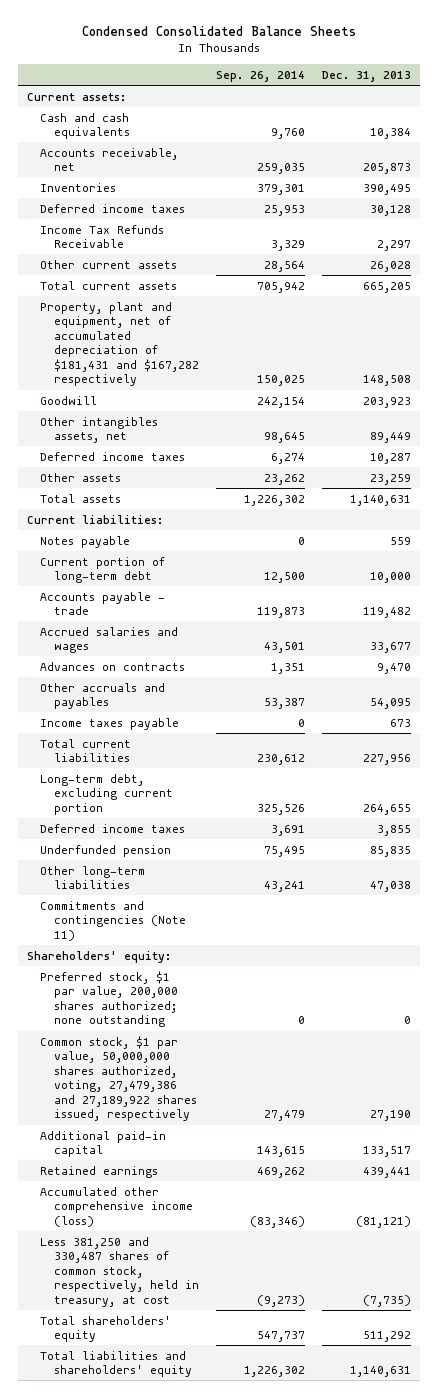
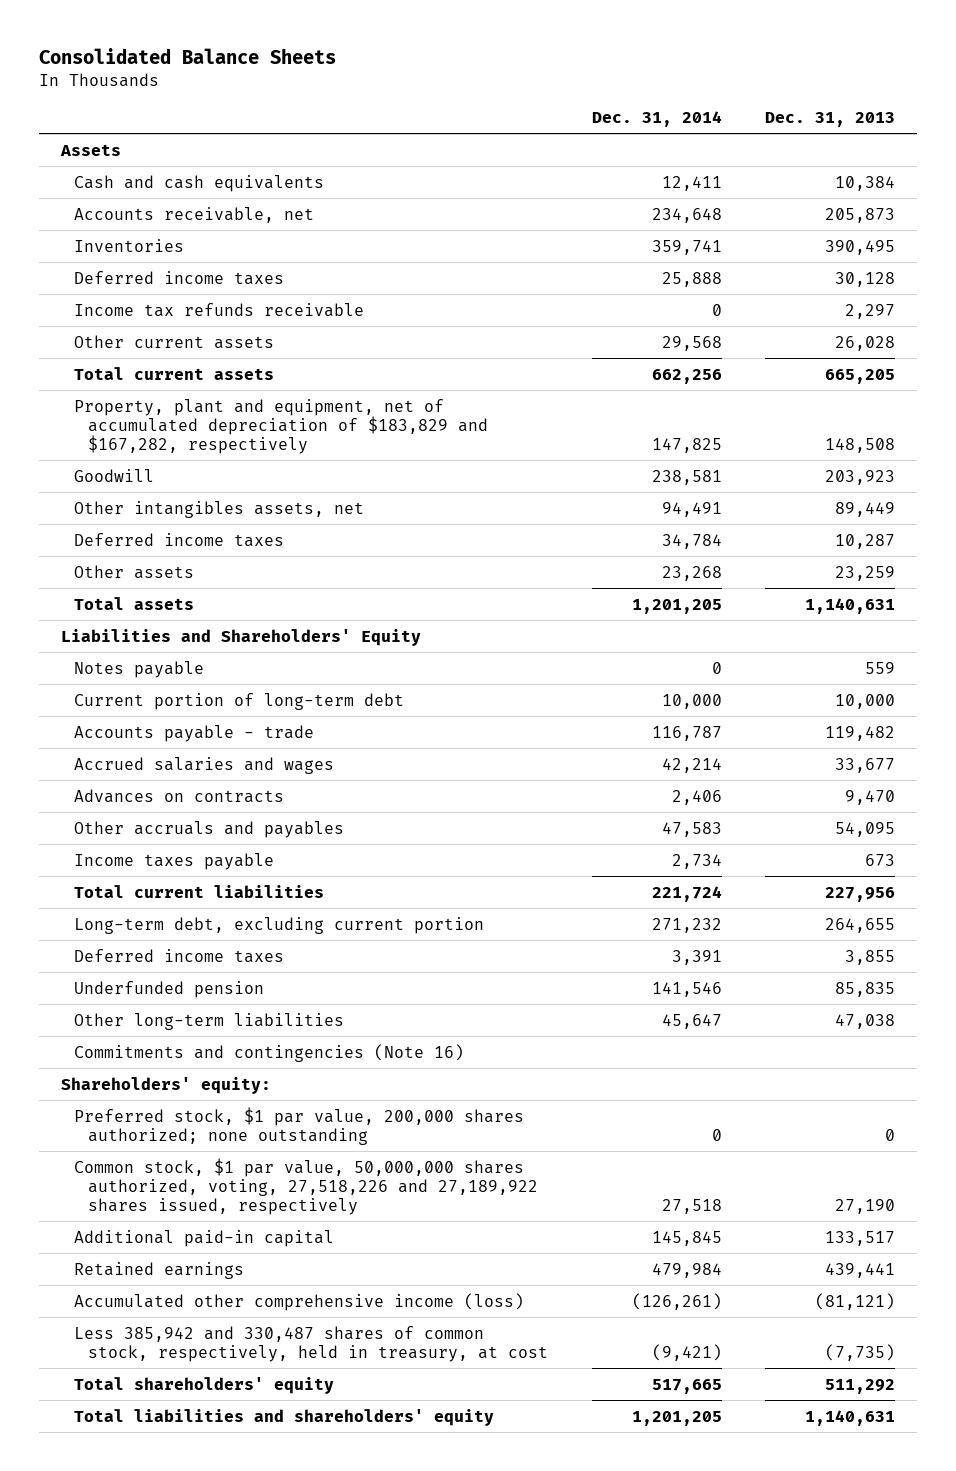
- Condensed Consolidated Balance Sheets
+ Consolidated Balance Sheets
- | Sep. 26, 2014 | Dec. 31, 2013
+ | Dec. 31, 2014 | Dec. 31, 2013
- Current assets:
+ Assets
- Income Tax Refunds Receivable | 3,329 | 2,297
+ Income tax refunds receivable | 0 | 2,297
- Property, plant and equipment, net of accumulated depreciation of $181,431 and $167,282 respectively | 150,025 | 148,508
+ Property, plant and equipment, net of accumulated depreciation of $183,829 and $167,282, respectively | 147,825 | 148,508
- Current liabilities:
+ Liabilities and Shareholders' Equity
- Commitments and contingencies (Note 11)
+ Commitments and contingencies (Note 16)
- Common stock, $1 par value, 50,000,000 shares authorized, voting, 27,479,386 and 27,189,922 shares issued, respectively | 27,479 | 27,190
+ Common stock, $1 par value, 50,000,000 shares authorized, voting, 27,518,226 and 27,189,922 shares issued, respectively | 27,518 | 27,190
- Less 381,250 and 330,487 shares of common stock, respectively, held in treasury, at cost | (9,273) | (7,735)
+ Less 385,942 and 330,487 shares of common stock, respectively, held in treasury, at cost | (9,421) | (7,735)

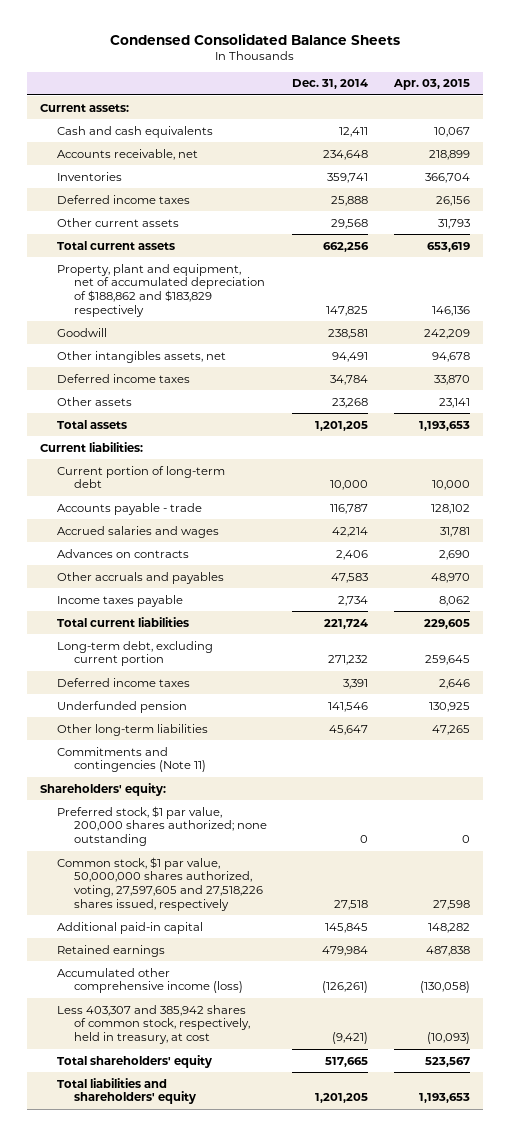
- Consolidated Balance Sheets
+ Condensed Consolidated Balance Sheets
- | Dec. 31, 2014 | Dec. 31, 2013
+ | Dec. 31, 2014 | Apr. 03, 2015
- Assets
+ Current assets:
- Income tax refunds receivable | 0 | 2,297
- Property, plant and equipment, net of accumulated depreciation of $183,829 and $167,282, respectively | 147,825 | 148,508
+ Property, plant and equipment, net of accumulated depreciation of $188,862 and $183,829 respectively | 147,825 | 146,136
- Liabilities and Shareholders' Equity
- Notes payable | 0 | 559
+ Current liabilities:
- Commitments and contingencies (Note 16)
+ Commitments and contingencies (Note 11)
- Common stock, $1 par value, 50,000,000 shares authorized, voting, 27,518,226 and 27,189,922 shares issued, respectively | 27,518 | 27,190
+ Common stock, $1 par value, 50,000,000 shares authorized, voting, 27,597,605 and 27,518,226 shares issued, respectively | 27,518 | 27,598
- Less 385,942 and 330,487 shares of common stock, respectively, held in treasury, at cost | (9,421) | (7,735)
+ Less 403,307 and 385,942 shares of common stock, respectively, held in treasury, at cost | (9,421) | (10,093)

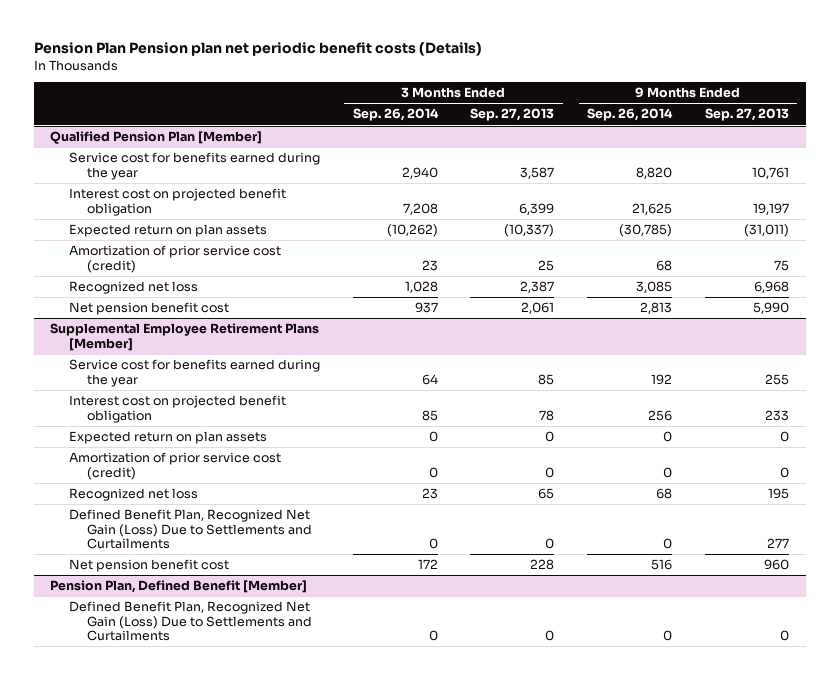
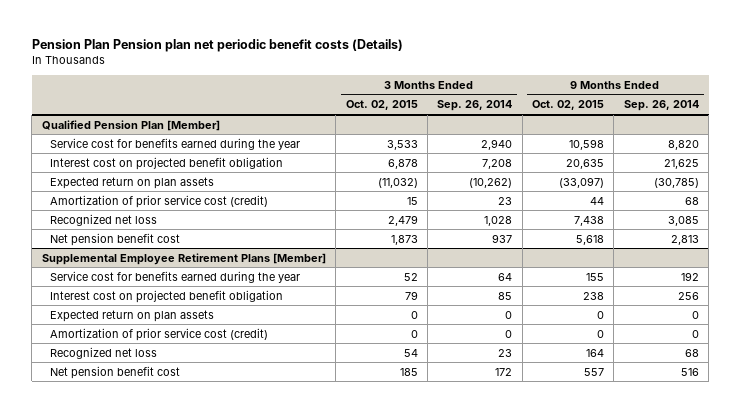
- | 3 Months Ended Sep. 26, 2014 | 3 Months Ended Sep. 27, 2013 | 9 Months Ended Sep. 26, 2014 | 9 Months Ended Sep. 27, 2013
+ | 3 Months Ended Oct. 02, 2015 | 3 Months Ended Sep. 26, 2014 | 9 Months Ended Oct. 02, 2015 | 9 Months Ended Sep. 26, 2014
@ Supplemental Employee Retirement Plans [Member]
- Defined Benefit Plan, Recognized Net Gain (Loss) Due to Settlements and Curtailments | 0 | 0 | 0 | 277
- Pension Plan, Defined Benefit [Member]
- Defined Benefit Plan, Recognized Net Gain (Loss) Due to Settlements and Curtailments | 0 | 0 | 0 | 0

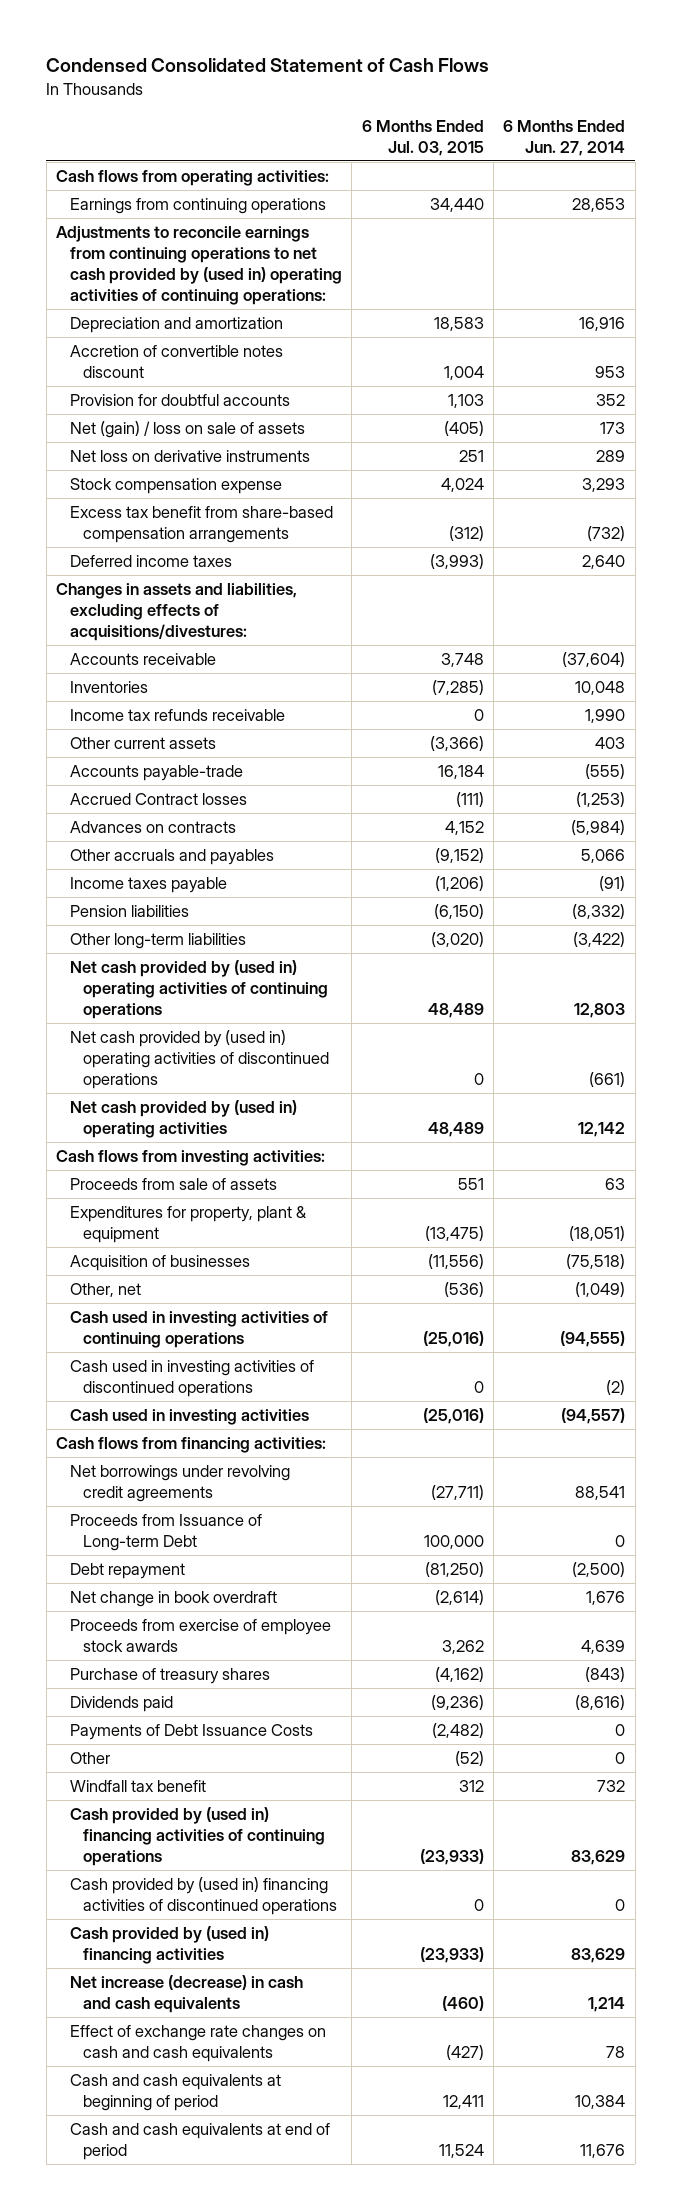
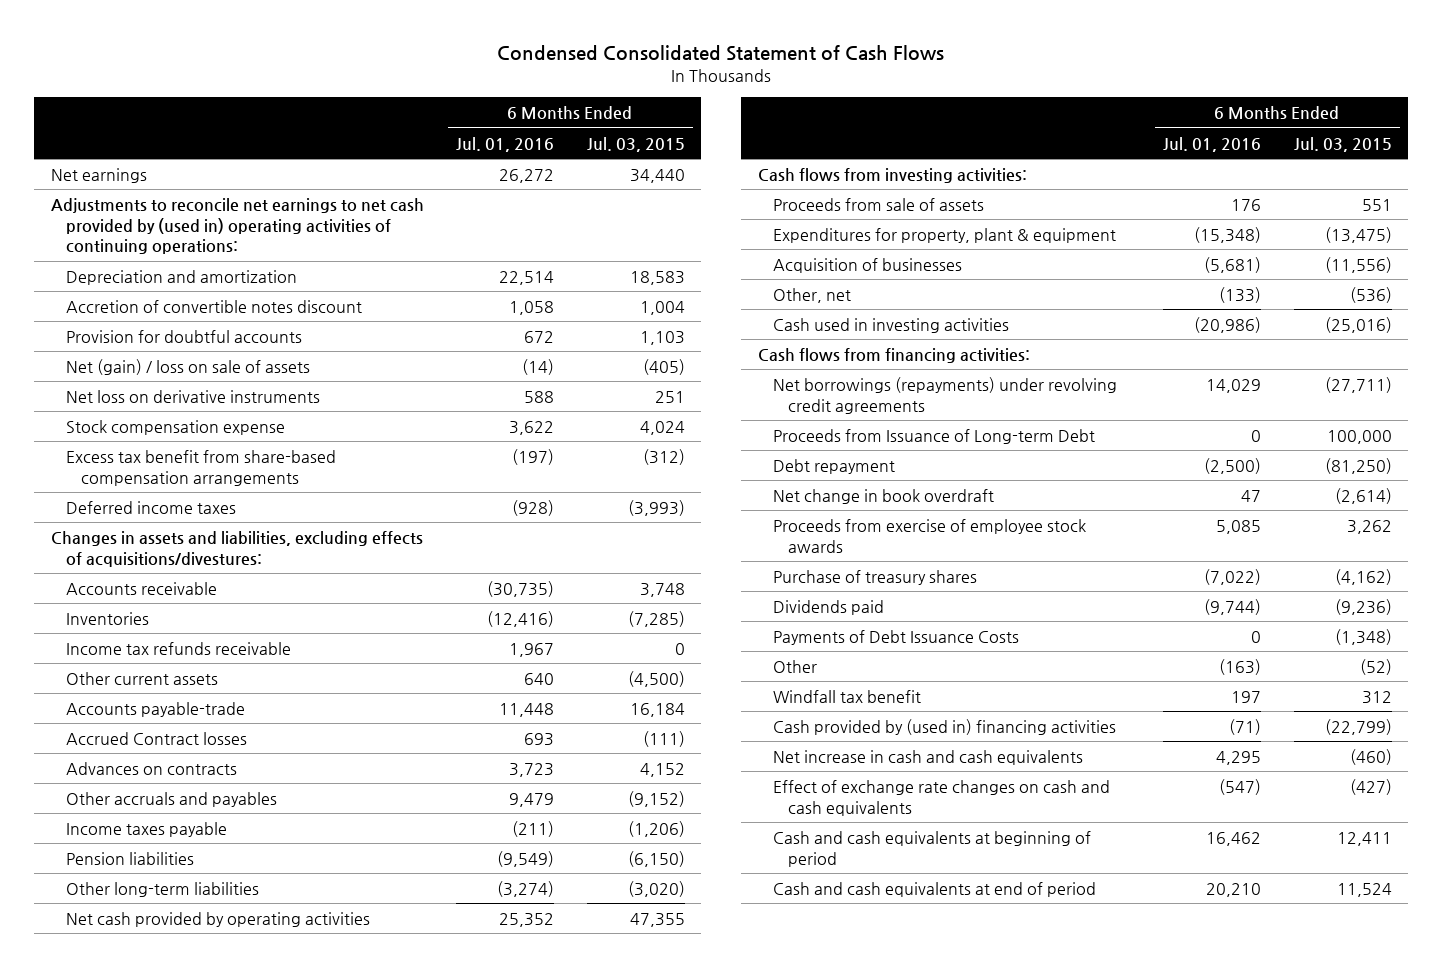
- | 6 Months Ended Jul. 03, 2015 | 6 Months Ended Jun. 27, 2014
+ | 6 Months Ended Jul. 01, 2016 | 6 Months Ended Jul. 03, 2015
- Cash flows from operating activities:
- Earnings from continuing operations | 34,440 | 28,653
- Adjustments to reconcile earnings from continuing operations to net cash provided by (used in) operating activities of continuing operations:
+ Net earnings | 26,272 | 34,440
+ Adjustments to reconcile net earnings to net cash provided by (used in) operating activities of continuing operations:
- Other current assets | (3,366) | 403
+ Other current assets | 640 | (4,500)
- Net cash provided by (used in) operating activities of continuing operations | 48,489 | 12,803
- Net cash provided by (used in) operating activities of discontinued operations | 0 | (661)
- Net cash provided by (used in) operating activities | 48,489 | 12,142
+ Net cash provided by operating activities | 25,352 | 47,355
- Cash used in investing activities of continuing operations | (25,016) | (94,555)
- Cash used in investing activities of discontinued operations | 0 | (2)
- Net borrowings under revolving credit agreements | (27,711) | 88,541
+ Net borrowings (repayments) under revolving credit agreements | 14,029 | (27,711)
- Payments of Debt Issuance Costs | (2,482) | 0
+ Payments of Debt Issuance Costs | 0 | (1,348)
- Cash provided by (used in) financing activities of continuing operations | (23,933) | 83,629
- Cash provided by (used in) financing activities of discontinued operations | 0 | 0
- Cash provided by (used in) financing activities | (23,933) | 83,629
- Net increase (decrease) in cash and cash equivalents | (460) | 1,214
+ Cash provided by (used in) financing activities | (71) | (22,799)
+ Net increase in cash and cash equivalents | 4,295 | (460)

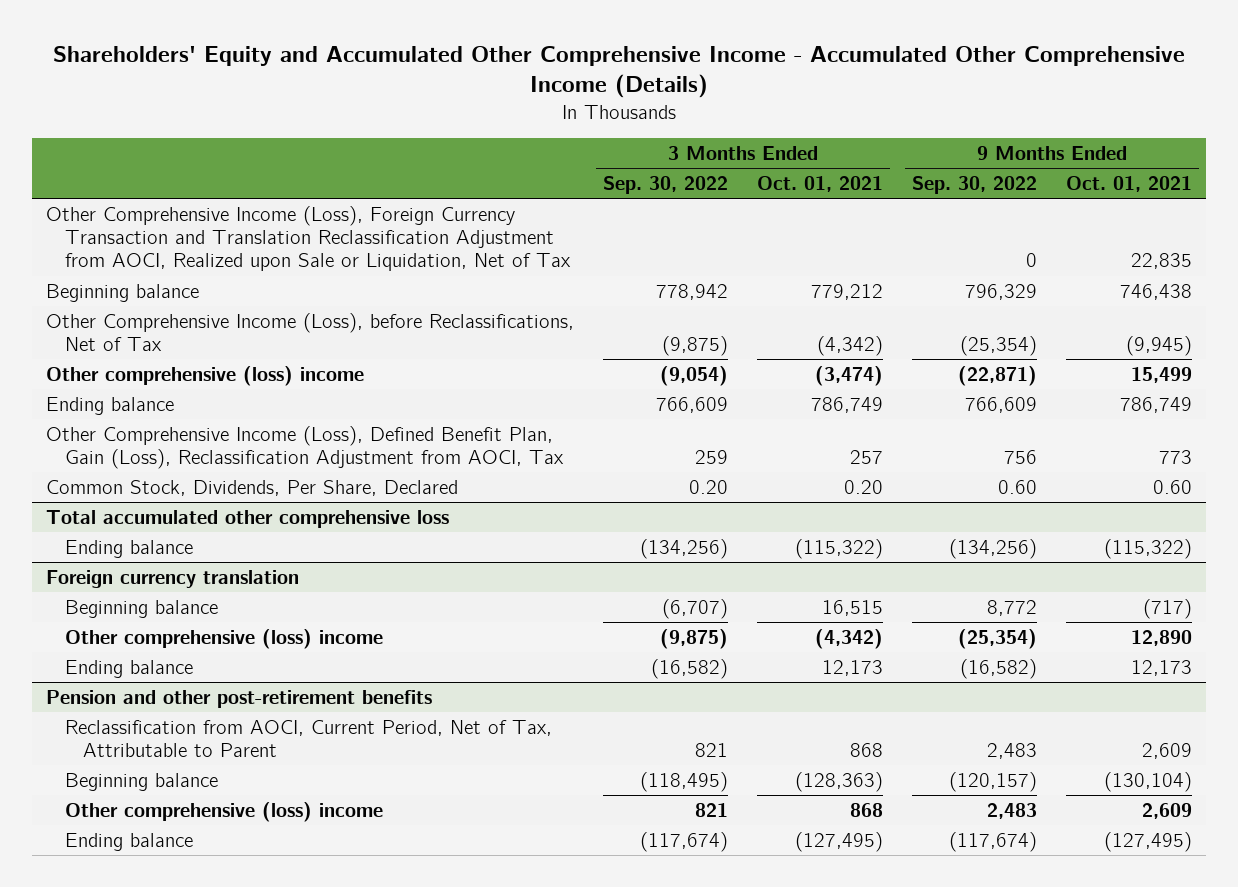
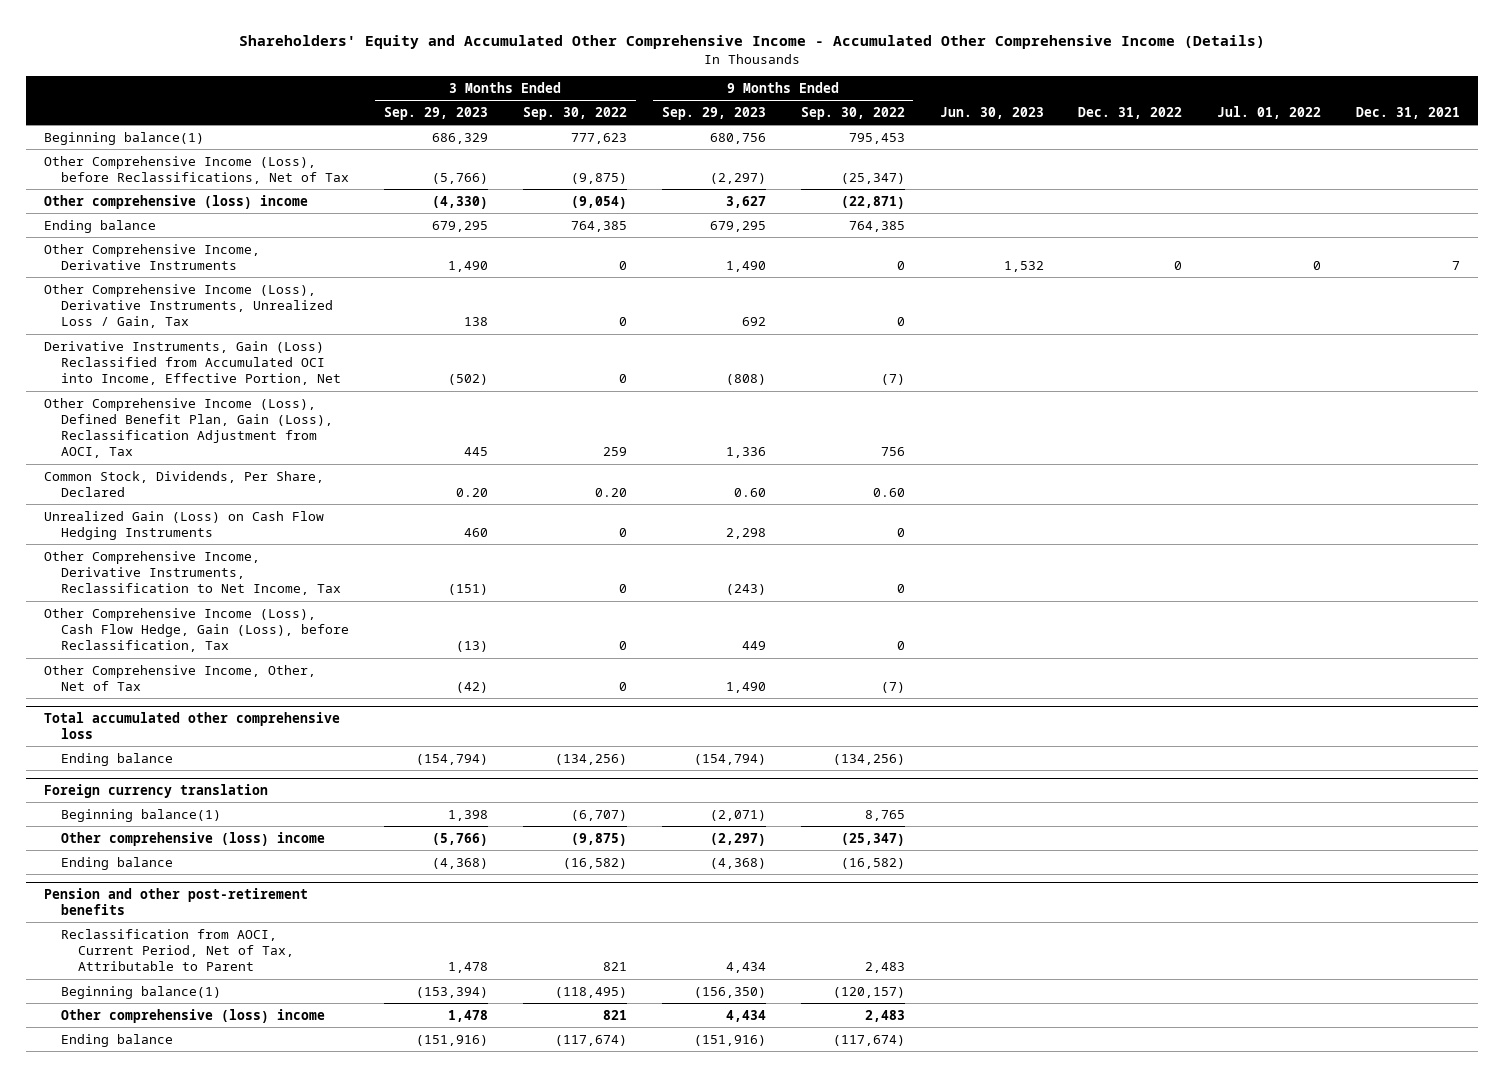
- | 3 Months Ended Sep. 30, 2022 | 3 Months Ended Oct. 01, 2021 | 9 Months Ended Sep. 30, 2022 | 9 Months Ended Oct. 01, 2021
+ | 3 Months Ended Sep. 29, 2023 | 3 Months Ended Sep. 30, 2022 | 9 Months Ended Sep. 29, 2023 | 9 Months Ended Sep. 30, 2022 | Jun. 30, 2023 | Dec. 31, 2022 | Jul. 01, 2022 | Dec. 31, 2021
- Other Comprehensive Income (Loss), Foreign Currency Transaction and Translation Reclassification Adjustment from AOCI, Realized upon Sale or Liquidation, Net of Tax | | | 0 | 22,835
- Beginning balance | 778,942 | 779,212 | 796,329 | 746,438
- Other Comprehensive Income (Loss), before Reclassifications, Net of Tax | (9,875) | (4,342) | (25,354) | (9,945)
+ Beginning balance(1) | 686,329 | 777,623 | 680,756 | 795,453 | | | |
+ Other Comprehensive Income (Loss), before Reclassifications, Net of Tax | (5,766) | (9,875) | (2,297) | (25,347) | | | |
- Ending balance | 766,609 | 786,749 | 766,609 | 786,749
+ Ending balance | 679,295 | 764,385 | 679,295 | 764,385 | | | |
+ Other Comprehensive Income, Derivative Instruments | 1,490 | 0 | 1,490 | 0 | 1,532 | 0 | 0 | 7
+ Other Comprehensive Income (Loss), Derivative Instruments, Unrealized Loss / Gain, Tax | 138 | 0 | 692 | 0 | | | |
+ Derivative Instruments, Gain (Loss) Reclassified from Accumulated OCI into Income, Effective Portion, Net | (502) | 0 | (808) | (7) | | | |
+ Unrealized Gain (Loss) on Cash Flow Hedging Instruments | 460 | 0 | 2,298 | 0 | | | |
+ Other Comprehensive Income, Derivative Instruments, Reclassification to Net Income, Tax | (151) | 0 | (243) | 0 | | | |
+ Other Comprehensive Income (Loss), Cash Flow Hedge, Gain (Loss), before Reclassification, Tax | (13) | 0 | 449 | 0 | | | |
+ Other Comprehensive Income, Other, Net of Tax | (42) | 0 | 1,490 | (7) | | | |
@ Foreign currency translation
- Beginning balance | (6,707) | 16,515 | 8,772 | (717)
- Other comprehensive (loss) income | (9,875) | (4,342) | (25,354) | 12,890
+ Beginning balance(1) | 1,398 | (6,707) | (2,071) | 8,765 | | | |
+ Other comprehensive (loss) income | (5,766) | (9,875) | (2,297) | (25,347) | | | |
@ Pension and other post-retirement benefits
- Beginning balance | (118,495) | (128,363) | (120,157) | (130,104)
+ Beginning balance(1) | (153,394) | (118,495) | (156,350) | (120,157) | | | |

